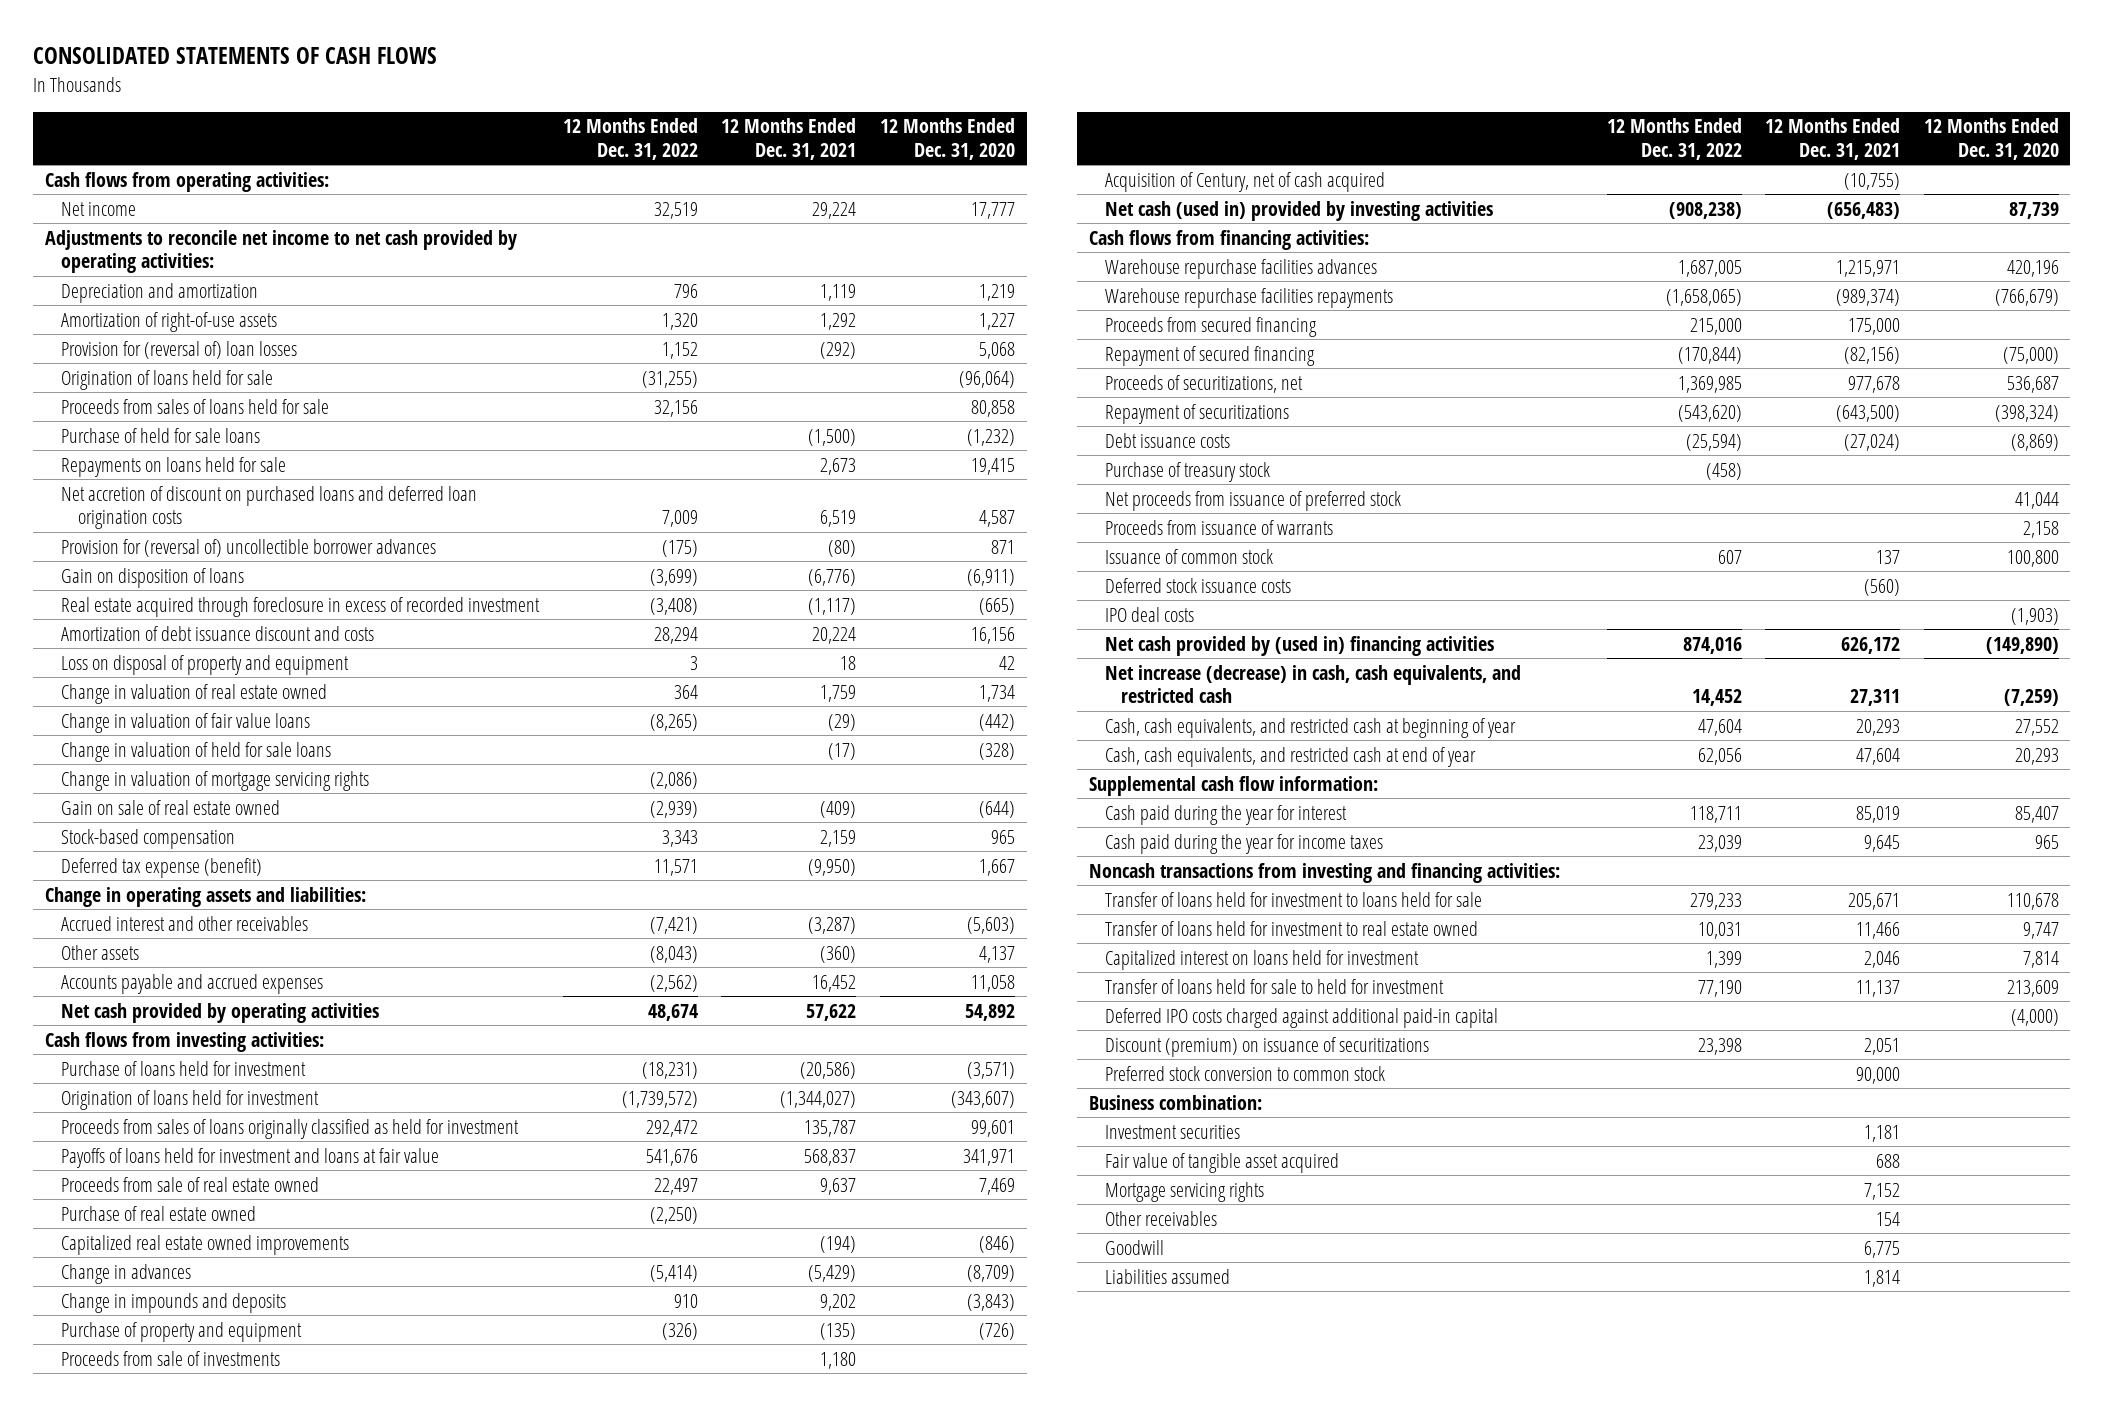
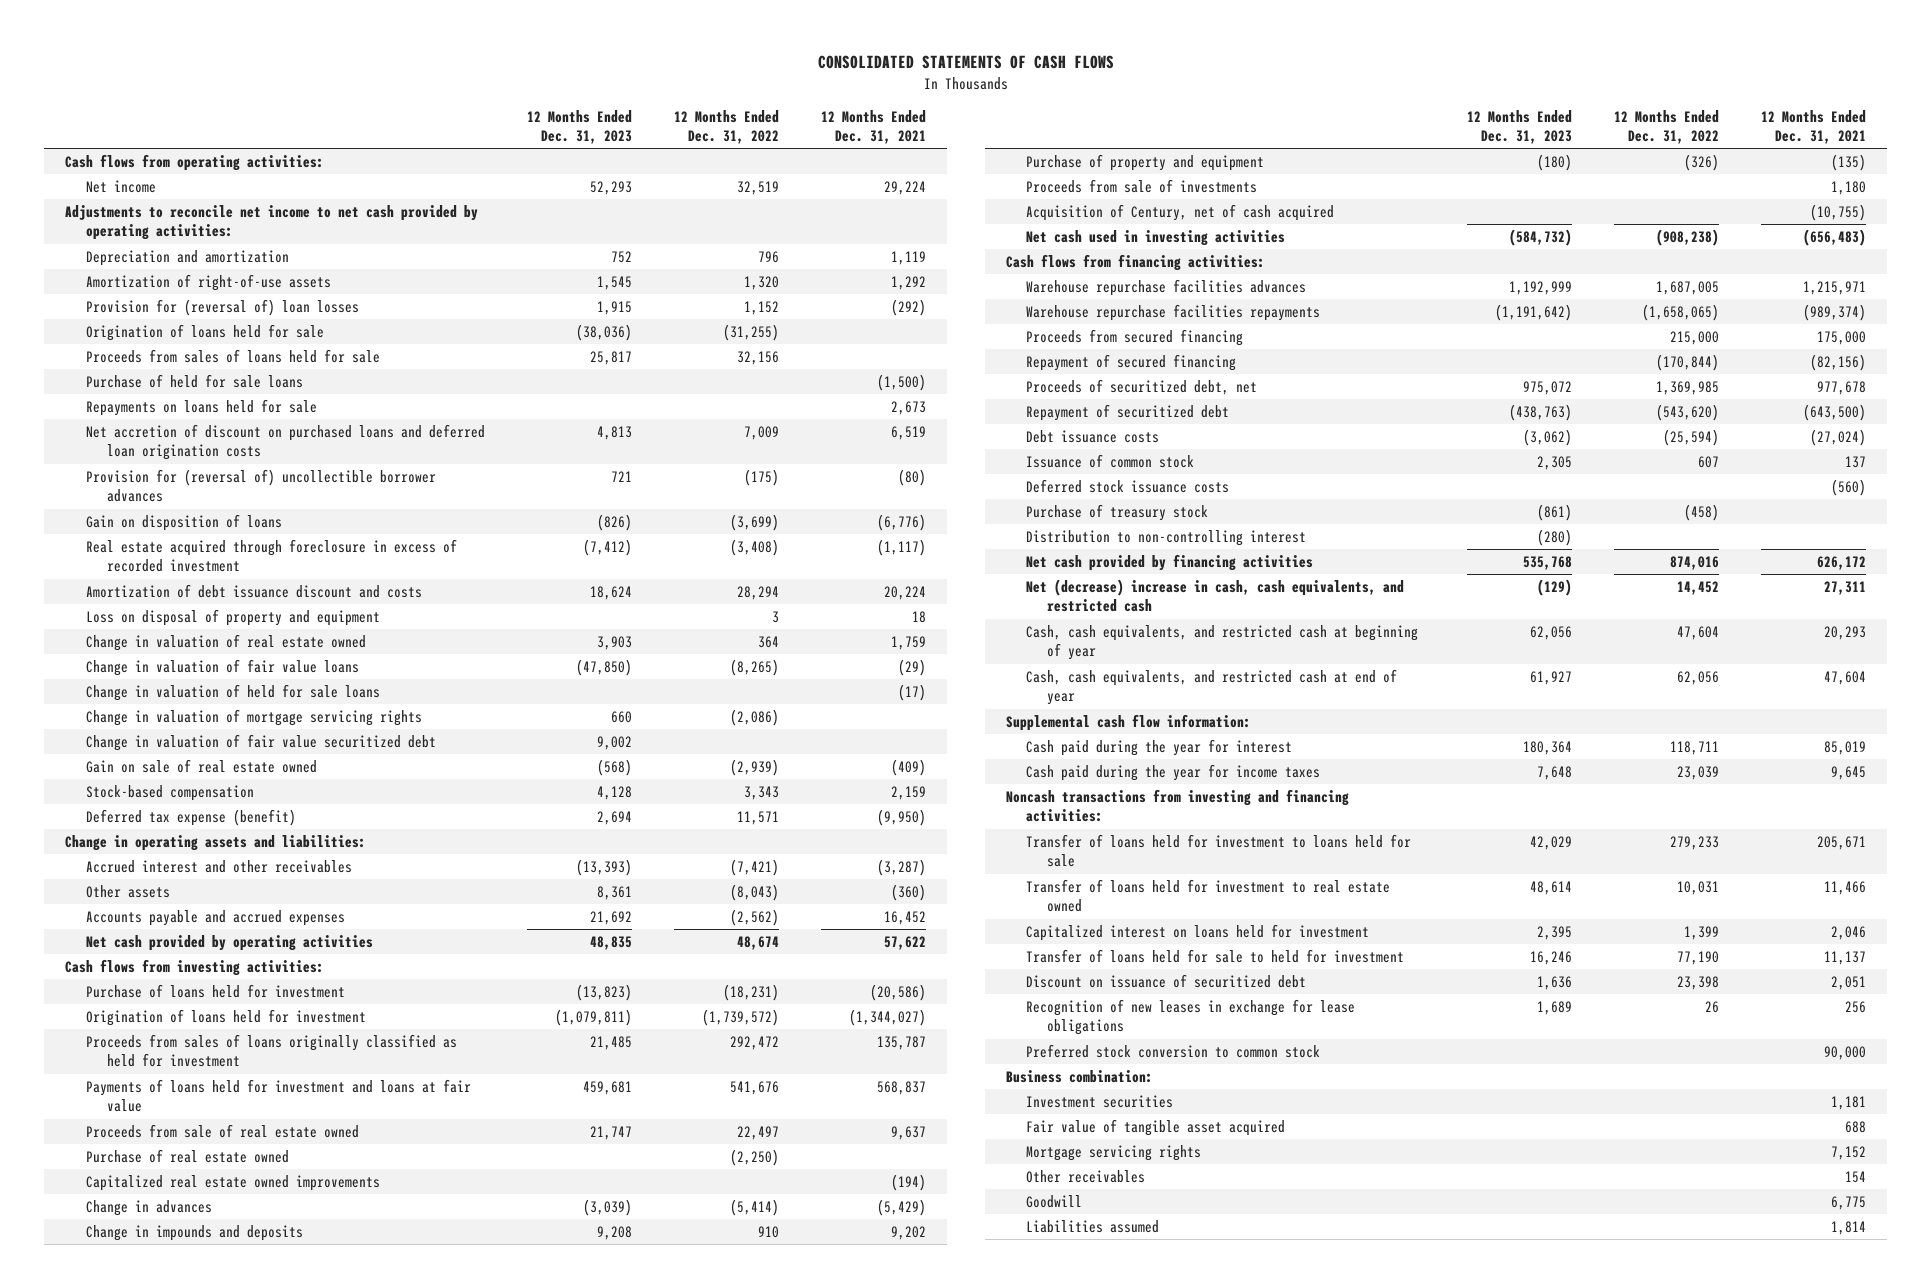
- | 12 Months Ended Dec. 31, 2022 | 12 Months Ended Dec. 31, 2021 | 12 Months Ended Dec. 31, 2020
+ | 12 Months Ended Dec. 31, 2023 | 12 Months Ended Dec. 31, 2022 | 12 Months Ended Dec. 31, 2021
+ Change in valuation of fair value securitized debt | 9,002 | |
- Payoffs of loans held for investment and loans at fair value | 541,676 | 568,837 | 341,971
+ Payments of loans held for investment and loans at fair value | 459,681 | 541,676 | 568,837
- Net cash (used in) provided by investing activities | (908,238) | (656,483) | 87,739
+ Net cash used in investing activities | (584,732) | (908,238) | (656,483)
- Proceeds of securitizations, net | 1,369,985 | 977,678 | 536,687
- Repayment of securitizations | (543,620) | (643,500) | (398,324)
+ Proceeds of securitized debt, net | 975,072 | 1,369,985 | 977,678
+ Repayment of securitized debt | (438,763) | (543,620) | (643,500)
- Net proceeds from issuance of preferred stock | | | 41,044
- Proceeds from issuance of warrants | | | 2,158
- IPO deal costs | | | (1,903)
- Net cash provided by (used in) financing activities | 874,016 | 626,172 | (149,890)
- Net increase (decrease) in cash, cash equivalents, and restricted cash | 14,452 | 27,311 | (7,259)
moved down: Purchase of treasury stock | (861) | (458) |
+ Distribution to non-controlling interest | (280) | |
+ Net cash provided by financing activities | 535,768 | 874,016 | 626,172
+ Net (decrease) increase in cash, cash equivalents, and restricted cash | (129) | 14,452 | 27,311
- Deferred IPO costs charged against additional paid-in capital | | | (4,000)
- Discount (premium) on issuance of securitizations | 23,398 | 2,051 |
+ Discount on issuance of securitized debt | 1,636 | 23,398 | 2,051
+ Recognition of new leases in exchange for lease obligations | 1,689 | 26 | 256

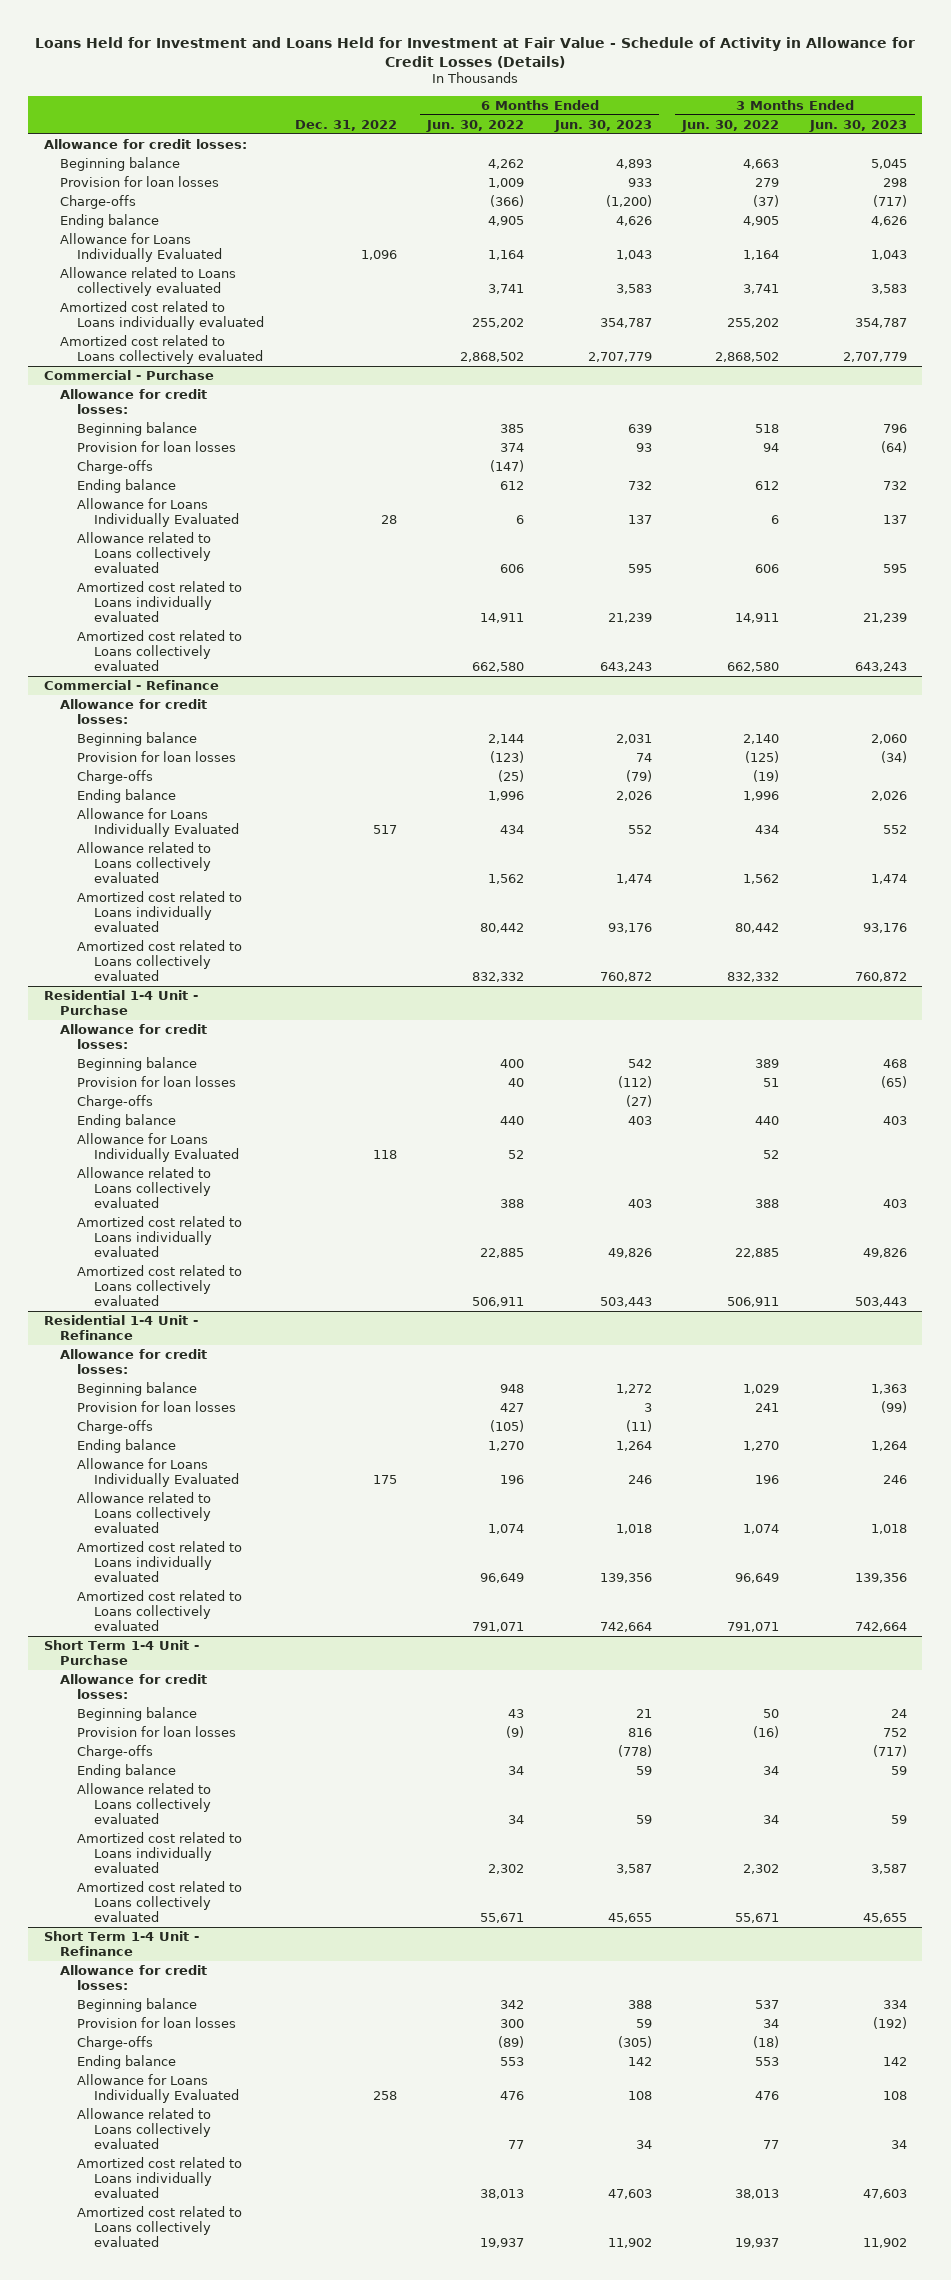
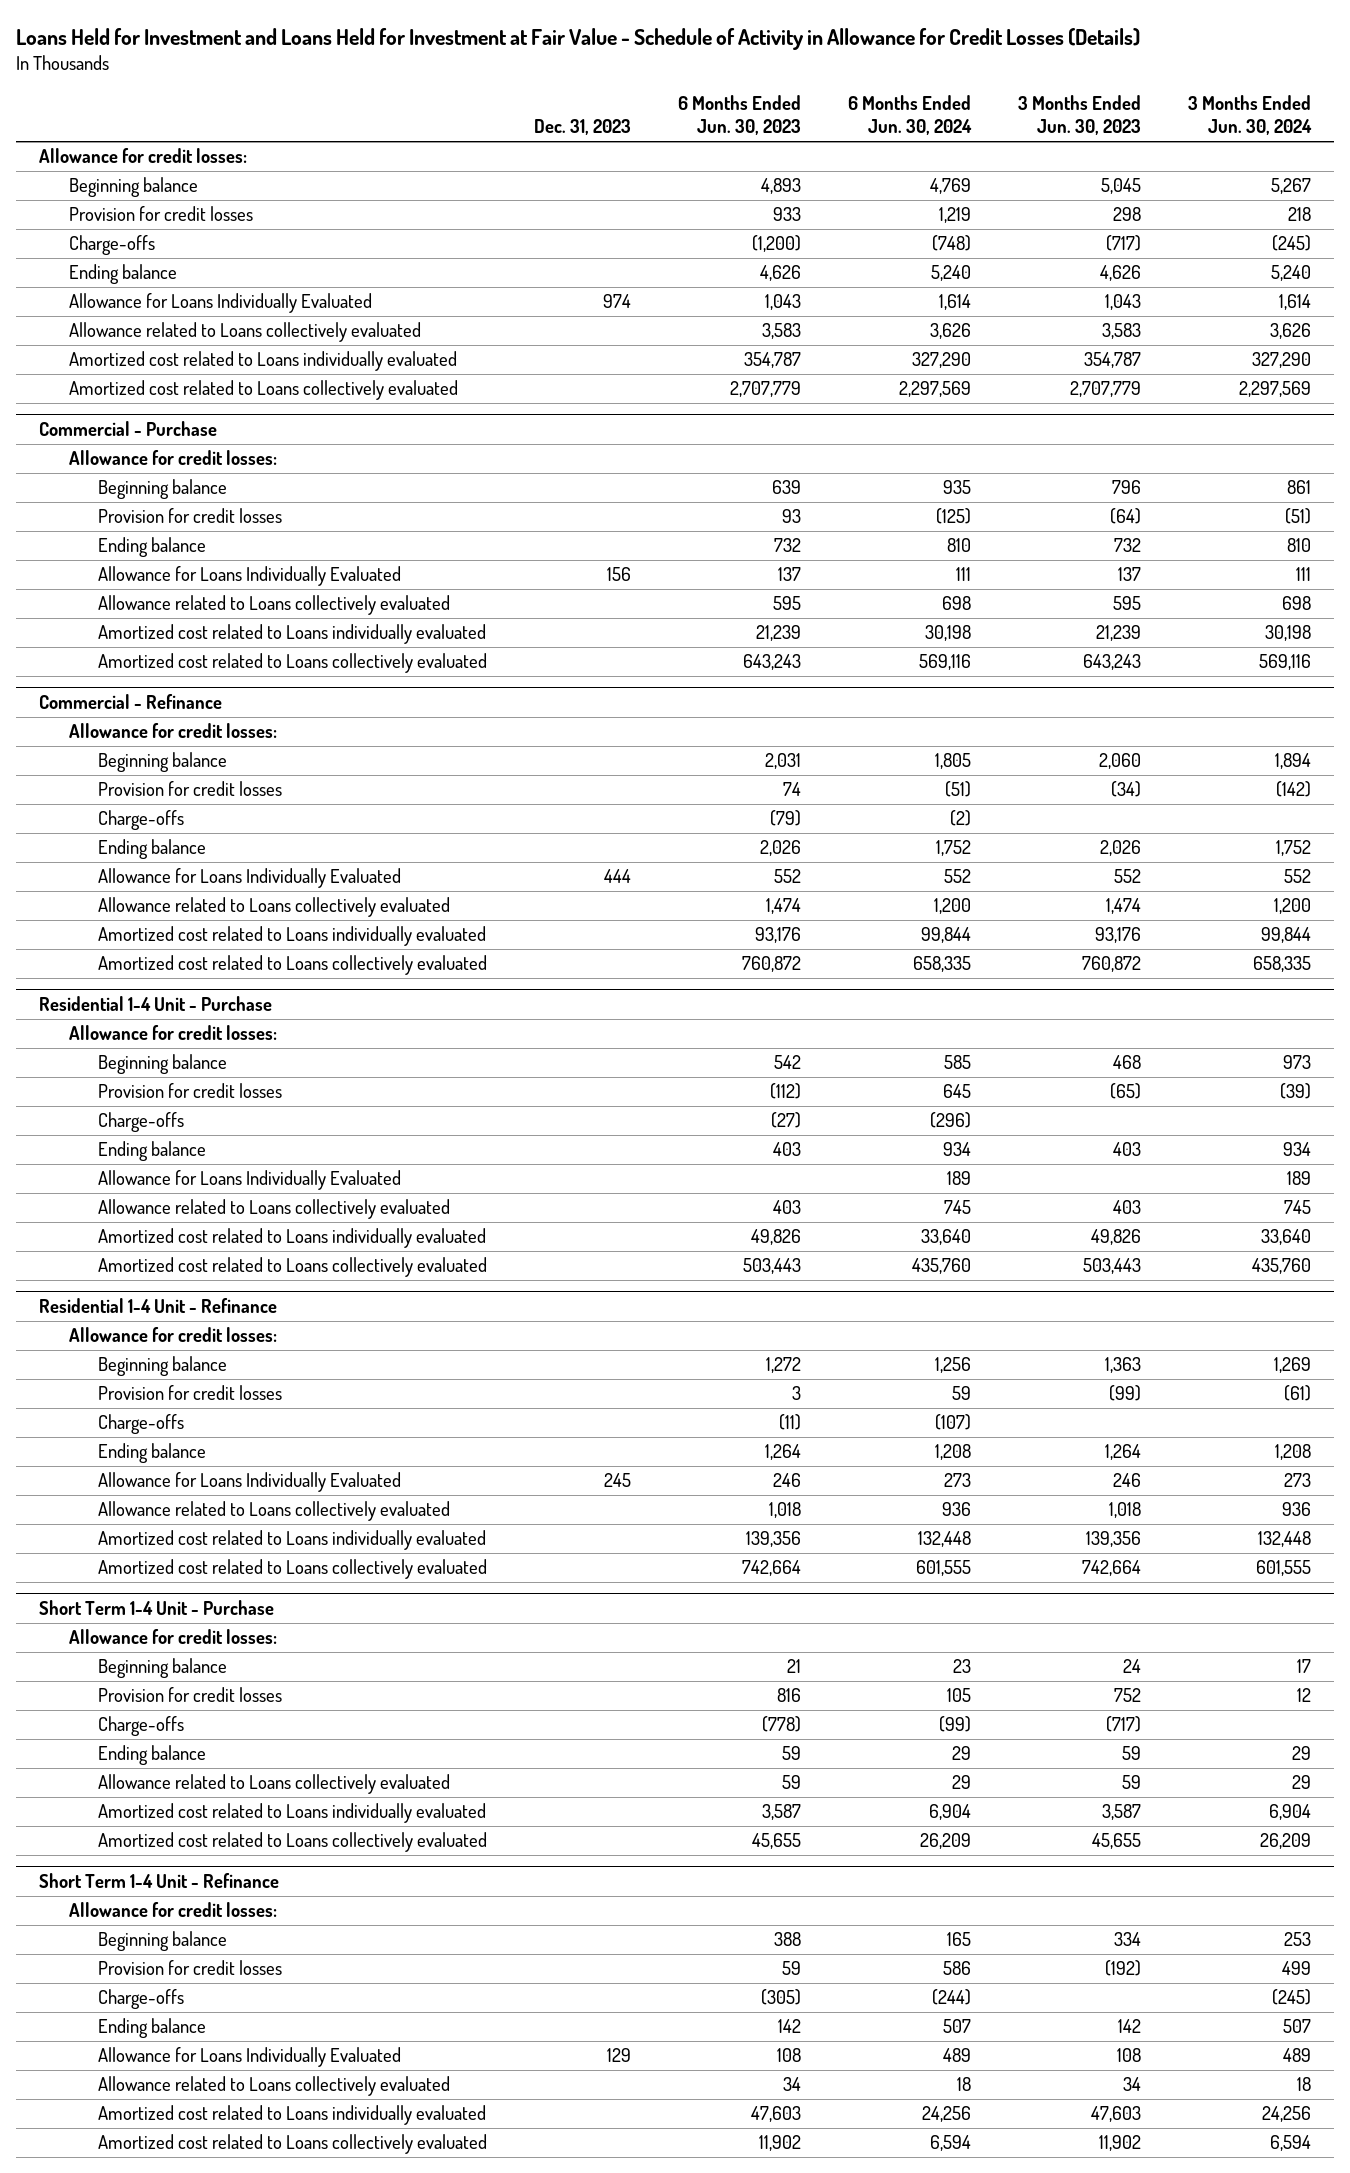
- | Dec. 31, 2022 | 6 Months Ended Jun. 30, 2022 | 6 Months Ended Jun. 30, 2023 | 3 Months Ended Jun. 30, 2022 | 3 Months Ended Jun. 30, 2023
+ | Dec. 31, 2023 | 6 Months Ended Jun. 30, 2023 | 6 Months Ended Jun. 30, 2024 | 3 Months Ended Jun. 30, 2023 | 3 Months Ended Jun. 30, 2024
- Provision for loan losses | | 1,009 | 933 | 279 | 298
+ Provision for credit losses | | 933 | 1,219 | 298 | 218
@ Commercial - Purchase
- Provision for loan losses | | 374 | 93 | 94 | (64)
- Charge-offs | | (147) | | |
+ Provision for credit losses | | 93 | (125) | (64) | (51)
@ Commercial - Refinance
- Provision for loan losses | | (123) | 74 | (125) | (34)
+ Provision for credit losses | | 74 | (51) | (34) | (142)
@ Residential 1-4 Unit - Purchase
- Provision for loan losses | | 40 | (112) | 51 | (65)
+ Provision for credit losses | | (112) | 645 | (65) | (39)
@ Residential 1-4 Unit - Refinance
- Provision for loan losses | | 427 | 3 | 241 | (99)
+ Provision for credit losses | | 3 | 59 | (99) | (61)
@ Short Term 1-4 Unit - Purchase
- Provision for loan losses | | (9) | 816 | (16) | 752
+ Provision for credit losses | | 816 | 105 | 752 | 12
@ Short Term 1-4 Unit - Refinance
- Provision for loan losses | | 300 | 59 | 34 | (192)
+ Provision for credit losses | | 59 | 586 | (192) | 499

